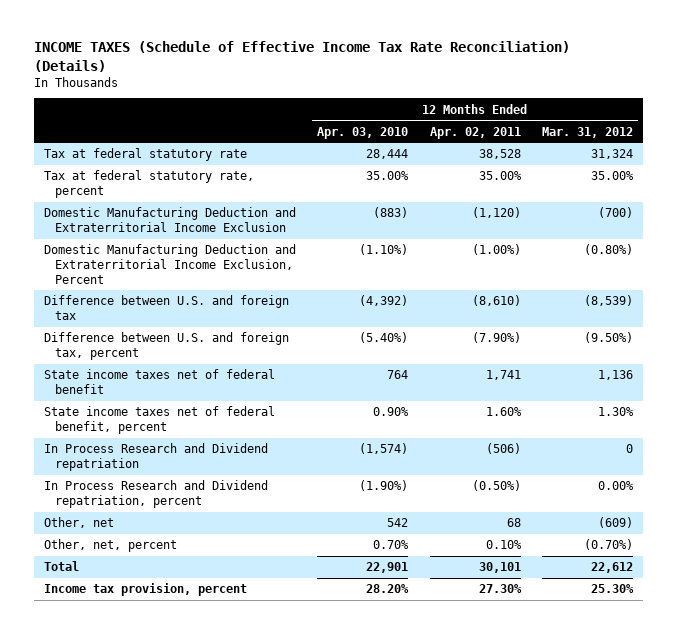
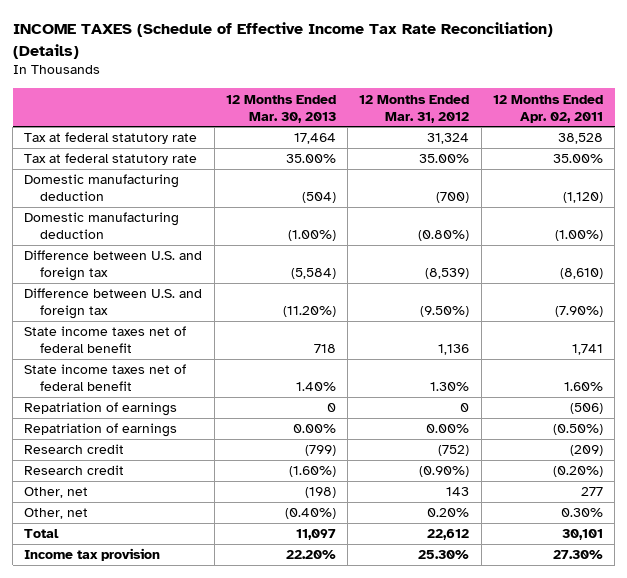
- | 12 Months Ended Apr. 03, 2010 | 12 Months Ended Apr. 02, 2011 | 12 Months Ended Mar. 31, 2012
+ | 12 Months Ended Mar. 30, 2013 | 12 Months Ended Mar. 31, 2012 | 12 Months Ended Apr. 02, 2011
- Tax at federal statutory rate, percent | 35.00% | 35.00% | 35.00%
- Domestic Manufacturing Deduction and Extraterritorial Income Exclusion | (883) | (1,120) | (700)
- Domestic Manufacturing Deduction and Extraterritorial Income Exclusion, Percent | (1.10%) | (1.00%) | (0.80%)
+ Tax at federal statutory rate | 35.00% | 35.00% | 35.00%
+ Domestic manufacturing deduction | (504) | (700) | (1,120)
+ Domestic manufacturing deduction | (1.00%) | (0.80%) | (1.00%)
- Difference between U.S. and foreign tax, percent | (5.40%) | (7.90%) | (9.50%)
+ Difference between U.S. and foreign tax | (11.20%) | (9.50%) | (7.90%)
- State income taxes net of federal benefit, percent | 0.90% | 1.60% | 1.30%
- In Process Research and Dividend repatriation | (1,574) | (506) | 0
- In Process Research and Dividend repatriation, percent | (1.90%) | (0.50%) | 0.00%
- Other, net | 542 | 68 | (609)
- Other, net, percent | 0.70% | 0.10% | (0.70%)
+ State income taxes net of federal benefit | 1.40% | 1.30% | 1.60%
+ Repatriation of earnings | 0 | 0 | (506)
+ Repatriation of earnings | 0.00% | 0.00% | (0.50%)
+ Research credit | (799) | (752) | (209)
+ Research credit | (1.60%) | (0.90%) | (0.20%)
+ Other, net | (198) | 143 | 277
+ Other, net | (0.40%) | 0.20% | 0.30%
- Income tax provision, percent | 28.20% | 27.30% | 25.30%
+ Income tax provision | 22.20% | 25.30% | 27.30%

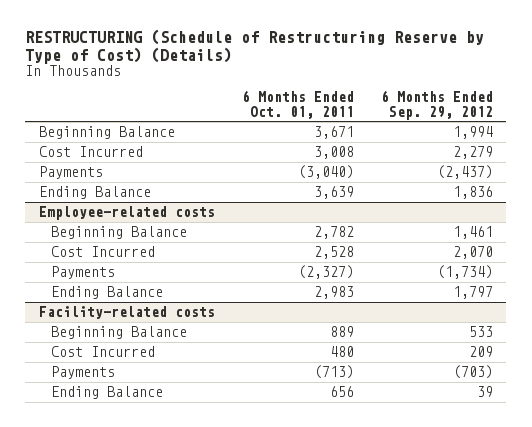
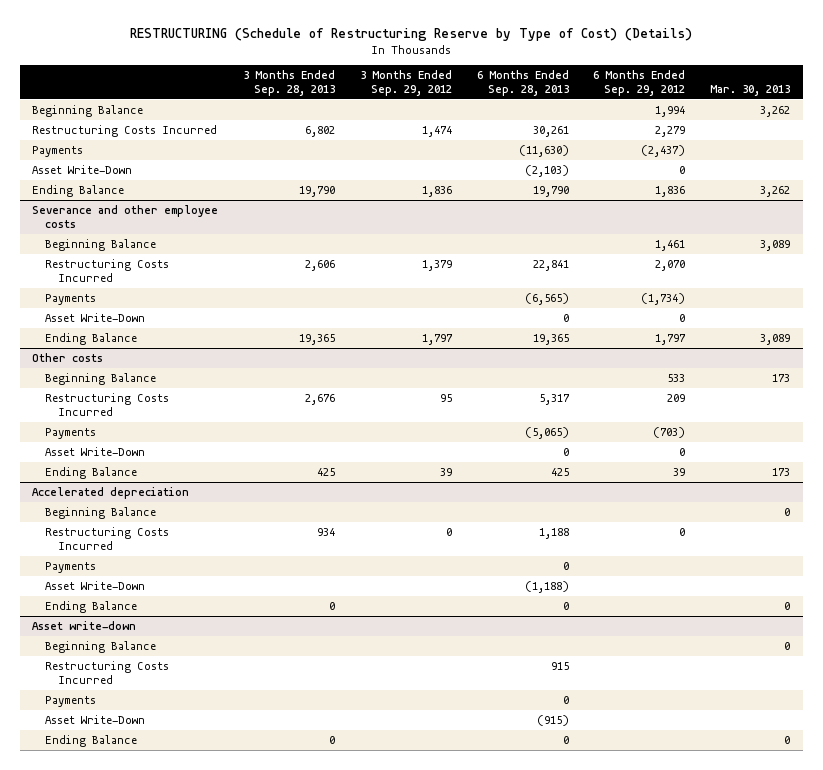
- | 6 Months Ended Oct. 01, 2011 | 6 Months Ended Sep. 29, 2012
+ | 3 Months Ended Sep. 28, 2013 | 3 Months Ended Sep. 29, 2012 | 6 Months Ended Sep. 28, 2013 | 6 Months Ended Sep. 29, 2012 | Mar. 30, 2013
- Cost Incurred | 3,008 | 2,279
+ Restructuring Costs Incurred | 6,802 | 1,474 | 30,261 | 2,279 |
+ Asset Write-Down | | | (2,103) | 0 |
- Employee-related costs
+ Severance and other employee costs
- Cost Incurred | 2,528 | 2,070
+ Restructuring Costs Incurred | 2,606 | 1,379 | 22,841 | 2,070 |
+ Asset Write-Down | | | 0 | 0 |
- Facility-related costs
+ Other costs
- Cost Incurred | 480 | 209
+ Restructuring Costs Incurred | 2,676 | 95 | 5,317 | 209 |
+ Asset Write-Down | | | 0 | 0 |
+ Accelerated depreciation
+ Beginning Balance | | | | | 0
+ Restructuring Costs Incurred | 934 | 0 | 1,188 | 0 |
+ Payments | | | 0 | |
+ Asset Write-Down | | | (1,188) | |
+ Ending Balance | 0 | | 0 | | 0
+ Asset write-down
+ Beginning Balance | | | | | 0
+ Restructuring Costs Incurred | | | 915 | |
+ Payments | | | 0 | |
+ Asset Write-Down | | | (915) | |
+ Ending Balance | 0 | | 0 | | 0

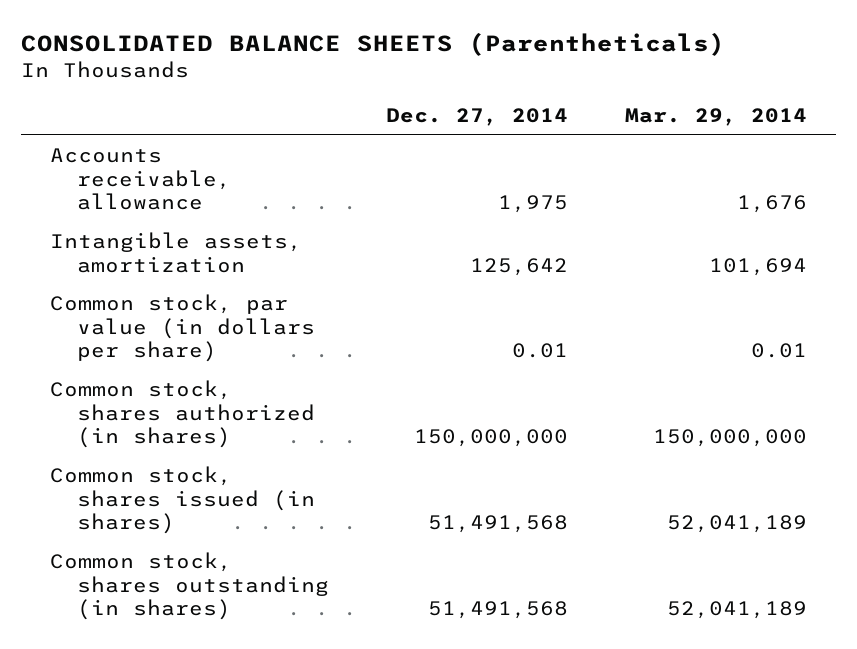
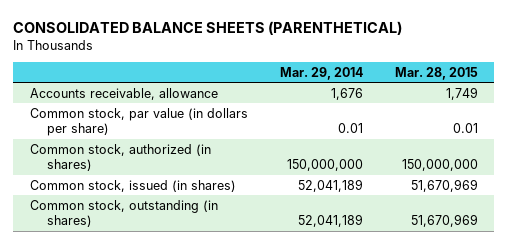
- CONSOLIDATED BALANCE SHEETS (Parentheticals)
+ CONSOLIDATED BALANCE SHEETS (PARENTHETICAL)
- | Dec. 27, 2014 | Mar. 29, 2014
+ | Mar. 29, 2014 | Mar. 28, 2015
- Intangible assets, amortization | 125,642 | 101,694
- Common stock, shares authorized (in shares) | 150,000,000 | 150,000,000
- Common stock, shares issued (in shares) | 51,491,568 | 52,041,189
- Common stock, shares outstanding (in shares) | 51,491,568 | 52,041,189
+ Common stock, authorized (in shares) | 150,000,000 | 150,000,000
+ Common stock, issued (in shares) | 52,041,189 | 51,670,969
+ Common stock, outstanding (in shares) | 52,041,189 | 51,670,969

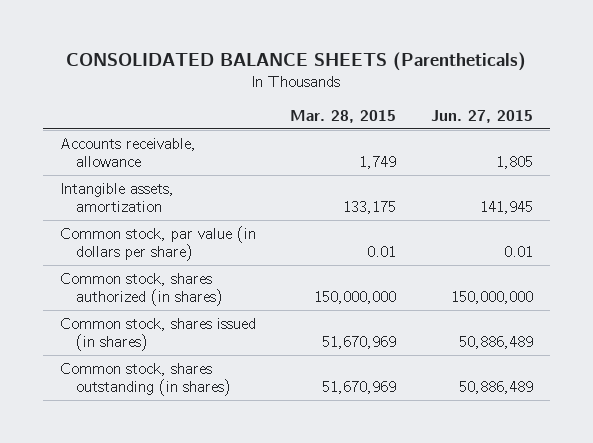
- CONSOLIDATED BALANCE SHEETS (PARENTHETICAL)
+ CONSOLIDATED BALANCE SHEETS (Parentheticals)
- | Mar. 29, 2014 | Mar. 28, 2015
+ | Mar. 28, 2015 | Jun. 27, 2015
+ Intangible assets, amortization | 133,175 | 141,945
- Common stock, authorized (in shares) | 150,000,000 | 150,000,000
- Common stock, issued (in shares) | 52,041,189 | 51,670,969
- Common stock, outstanding (in shares) | 52,041,189 | 51,670,969
+ Common stock, shares authorized (in shares) | 150,000,000 | 150,000,000
+ Common stock, shares issued (in shares) | 51,670,969 | 50,886,489
+ Common stock, shares outstanding (in shares) | 51,670,969 | 50,886,489

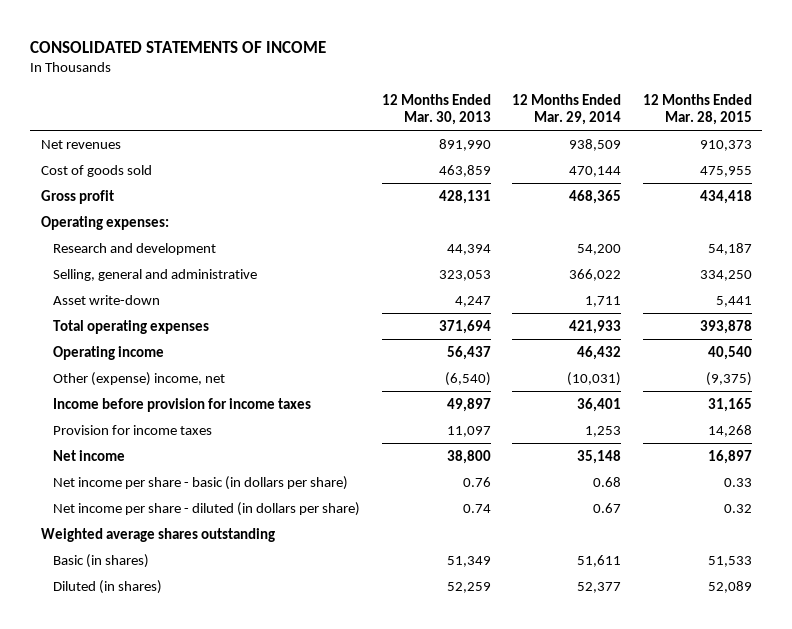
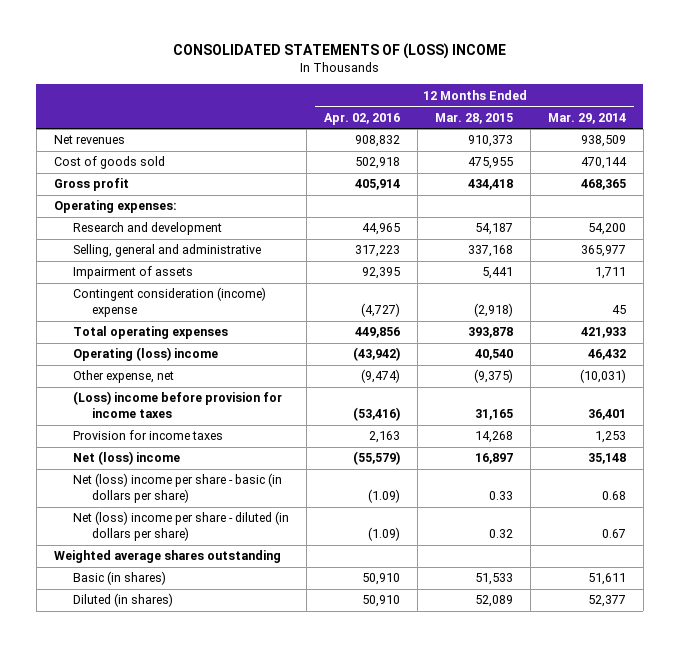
- CONSOLIDATED STATEMENTS OF INCOME
+ CONSOLIDATED STATEMENTS OF (LOSS) INCOME
- | 12 Months Ended Mar. 30, 2013 | 12 Months Ended Mar. 29, 2014 | 12 Months Ended Mar. 28, 2015
+ | 12 Months Ended Apr. 02, 2016 | 12 Months Ended Mar. 28, 2015 | 12 Months Ended Mar. 29, 2014
- Selling, general and administrative | 323,053 | 366,022 | 334,250
- Asset write-down | 4,247 | 1,711 | 5,441
+ Selling, general and administrative | 317,223 | 337,168 | 365,977
+ Impairment of assets | 92,395 | 5,441 | 1,711
+ Contingent consideration (income) expense | (4,727) | (2,918) | 45
- Operating income | 56,437 | 46,432 | 40,540
- Other (expense) income, net | (6,540) | (10,031) | (9,375)
- Income before provision for income taxes | 49,897 | 36,401 | 31,165
+ Operating (loss) income | (43,942) | 40,540 | 46,432
+ Other expense, net | (9,474) | (9,375) | (10,031)
+ (Loss) income before provision for income taxes | (53,416) | 31,165 | 36,401
- Net income | 38,800 | 35,148 | 16,897
- Net income per share - basic (in dollars per share) | 0.76 | 0.68 | 0.33
- Net income per share - diluted (in dollars per share) | 0.74 | 0.67 | 0.32
+ Net (loss) income | (55,579) | 16,897 | 35,148
+ Net (loss) income per share - basic (in dollars per share) | (1.09) | 0.33 | 0.68
+ Net (loss) income per share - diluted (in dollars per share) | (1.09) | 0.32 | 0.67

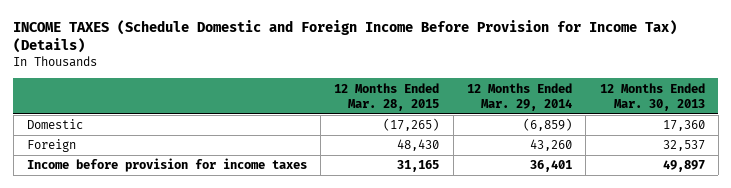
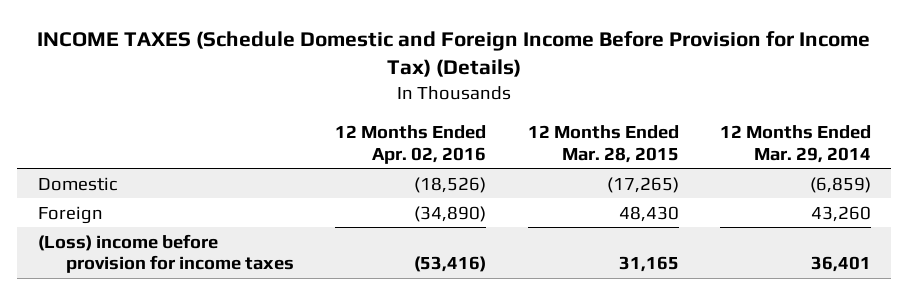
- | 12 Months Ended Mar. 28, 2015 | 12 Months Ended Mar. 29, 2014 | 12 Months Ended Mar. 30, 2013
+ | 12 Months Ended Apr. 02, 2016 | 12 Months Ended Mar. 28, 2015 | 12 Months Ended Mar. 29, 2014
- Income before provision for income taxes | 31,165 | 36,401 | 49,897
+ (Loss) income before provision for income taxes | (53,416) | 31,165 | 36,401

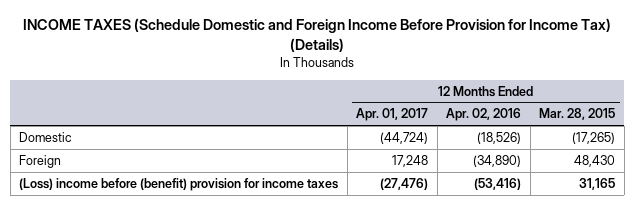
- | 12 Months Ended Apr. 02, 2016 | 12 Months Ended Mar. 28, 2015 | 12 Months Ended Mar. 29, 2014
+ | 12 Months Ended Apr. 01, 2017 | 12 Months Ended Apr. 02, 2016 | 12 Months Ended Mar. 28, 2015
- (Loss) income before provision for income taxes | (53,416) | 31,165 | 36,401
+ (Loss) income before (benefit) provision for income taxes | (27,476) | (53,416) | 31,165

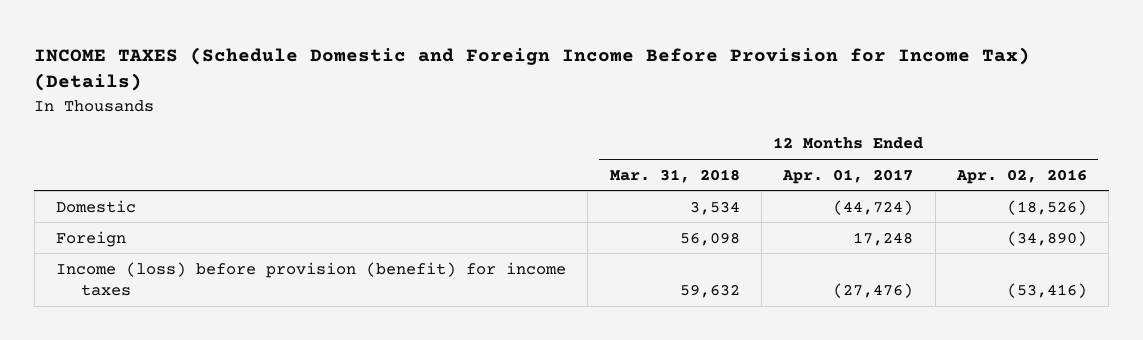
- | 12 Months Ended Apr. 01, 2017 | 12 Months Ended Apr. 02, 2016 | 12 Months Ended Mar. 28, 2015
+ | 12 Months Ended Mar. 31, 2018 | 12 Months Ended Apr. 01, 2017 | 12 Months Ended Apr. 02, 2016
- (Loss) income before (benefit) provision for income taxes | (27,476) | (53,416) | 31,165
+ Income (loss) before provision (benefit) for income taxes | 59,632 | (27,476) | (53,416)

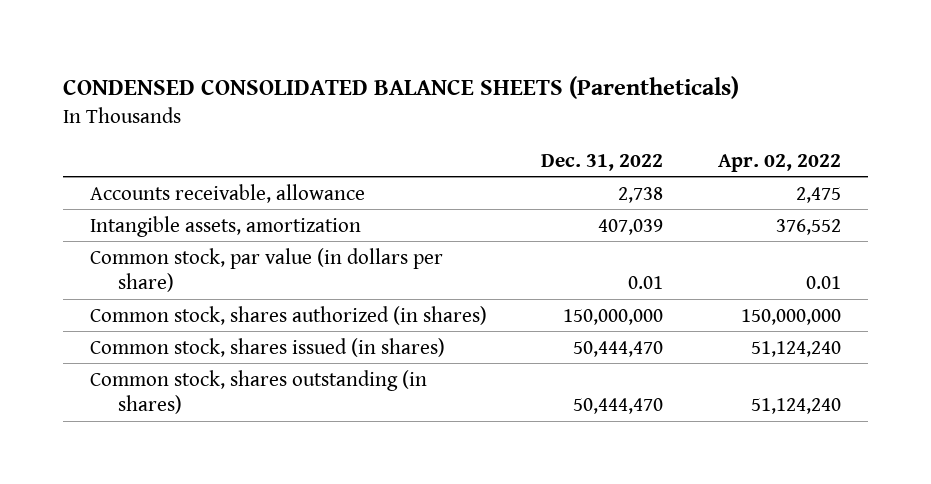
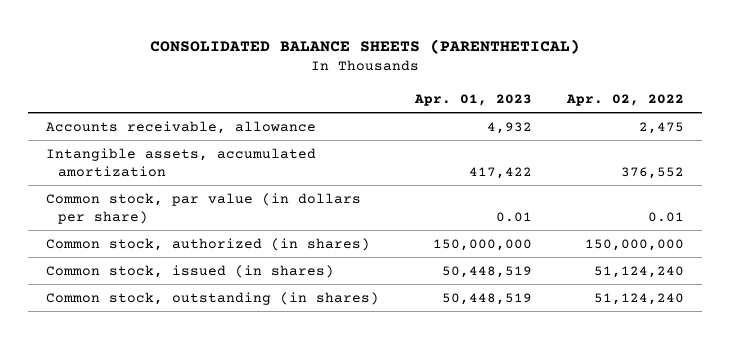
- CONDENSED CONSOLIDATED BALANCE SHEETS (Parentheticals)
+ CONSOLIDATED BALANCE SHEETS (PARENTHETICAL)
- | Dec. 31, 2022 | Apr. 02, 2022
+ | Apr. 01, 2023 | Apr. 02, 2022
- Intangible assets, amortization | 407,039 | 376,552
+ Intangible assets, accumulated amortization | 417,422 | 376,552
- Common stock, shares authorized (in shares) | 150,000,000 | 150,000,000
- Common stock, shares issued (in shares) | 50,444,470 | 51,124,240
- Common stock, shares outstanding (in shares) | 50,444,470 | 51,124,240
+ Common stock, authorized (in shares) | 150,000,000 | 150,000,000
+ Common stock, issued (in shares) | 50,448,519 | 51,124,240
+ Common stock, outstanding (in shares) | 50,448,519 | 51,124,240

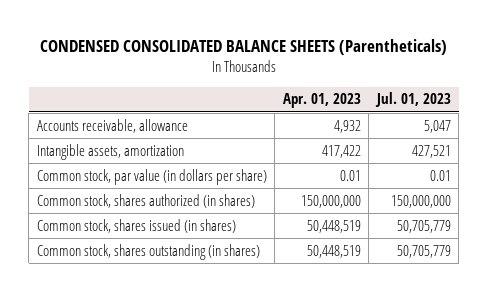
- CONSOLIDATED BALANCE SHEETS (PARENTHETICAL)
+ CONDENSED CONSOLIDATED BALANCE SHEETS (Parentheticals)
- | Apr. 01, 2023 | Apr. 02, 2022
+ | Apr. 01, 2023 | Jul. 01, 2023
- Intangible assets, accumulated amortization | 417,422 | 376,552
+ Intangible assets, amortization | 417,422 | 427,521
- Common stock, authorized (in shares) | 150,000,000 | 150,000,000
- Common stock, issued (in shares) | 50,448,519 | 51,124,240
- Common stock, outstanding (in shares) | 50,448,519 | 51,124,240
+ Common stock, shares authorized (in shares) | 150,000,000 | 150,000,000
+ Common stock, shares issued (in shares) | 50,448,519 | 50,705,779
+ Common stock, shares outstanding (in shares) | 50,448,519 | 50,705,779

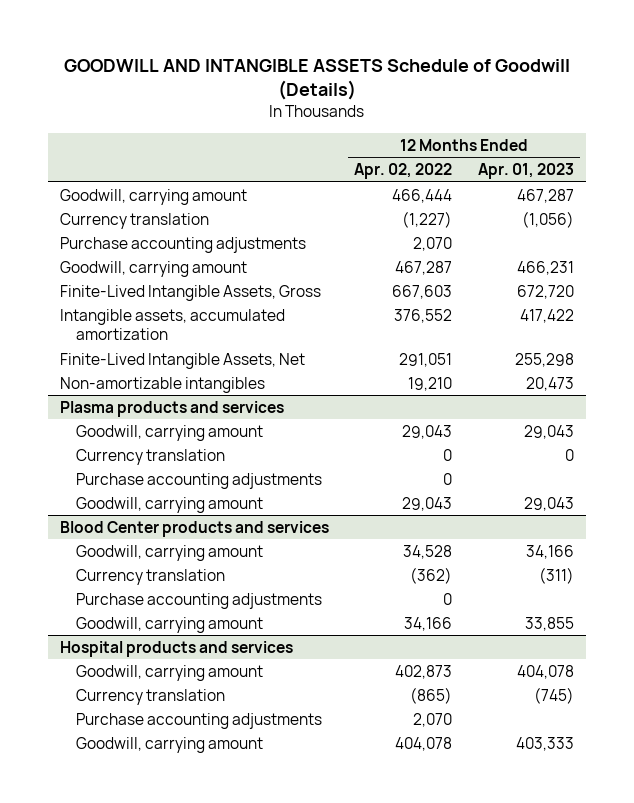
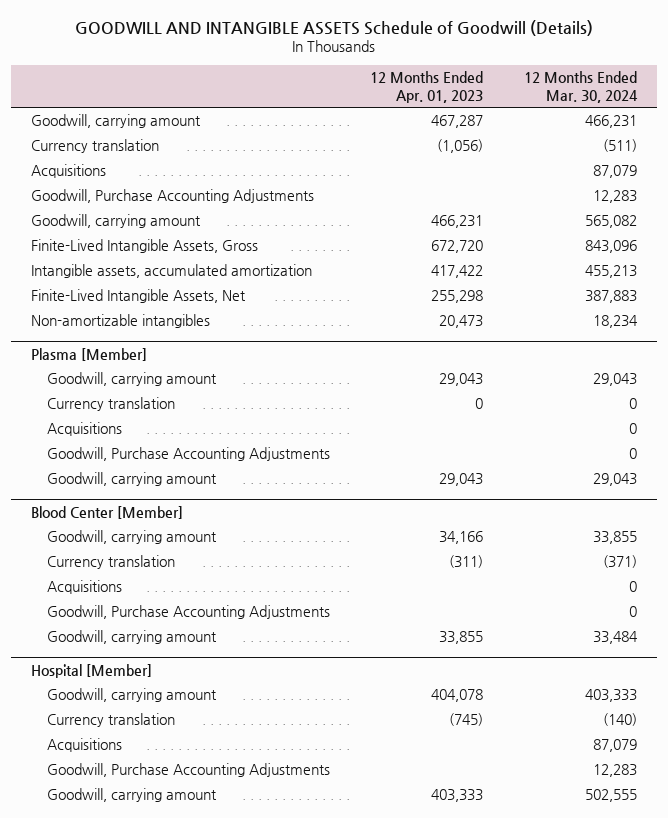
- | 12 Months Ended Apr. 02, 2022 | 12 Months Ended Apr. 01, 2023
+ | 12 Months Ended Apr. 01, 2023 | 12 Months Ended Mar. 30, 2024
- Purchase accounting adjustments | 2,070 |
+ Acquisitions | | 87,079
+ Goodwill, Purchase Accounting Adjustments | | 12,283
- Plasma products and services
+ Plasma [Member]
- Purchase accounting adjustments | 0 |
+ Acquisitions | | 0
+ Goodwill, Purchase Accounting Adjustments | | 0
- Blood Center products and services
+ Blood Center [Member]
- Purchase accounting adjustments | 0 |
+ Acquisitions | | 0
+ Goodwill, Purchase Accounting Adjustments | | 0
- Hospital products and services
+ Hospital [Member]
- Purchase accounting adjustments | 2,070 |
+ Acquisitions | | 87,079
+ Goodwill, Purchase Accounting Adjustments | | 12,283

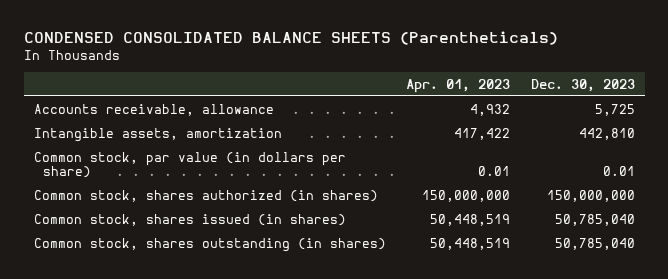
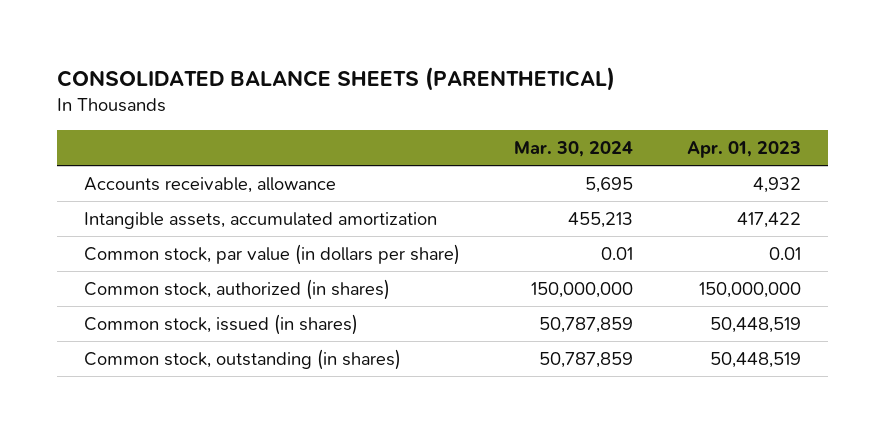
- CONDENSED CONSOLIDATED BALANCE SHEETS (Parentheticals)
+ CONSOLIDATED BALANCE SHEETS (PARENTHETICAL)
- | Apr. 01, 2023 | Dec. 30, 2023
+ | Mar. 30, 2024 | Apr. 01, 2023
- Intangible assets, amortization | 417,422 | 442,810
+ Intangible assets, accumulated amortization | 455,213 | 417,422
- Common stock, shares authorized (in shares) | 150,000,000 | 150,000,000
- Common stock, shares issued (in shares) | 50,448,519 | 50,785,040
- Common stock, shares outstanding (in shares) | 50,448,519 | 50,785,040
+ Common stock, authorized (in shares) | 150,000,000 | 150,000,000
+ Common stock, issued (in shares) | 50,787,859 | 50,448,519
+ Common stock, outstanding (in shares) | 50,787,859 | 50,448,519

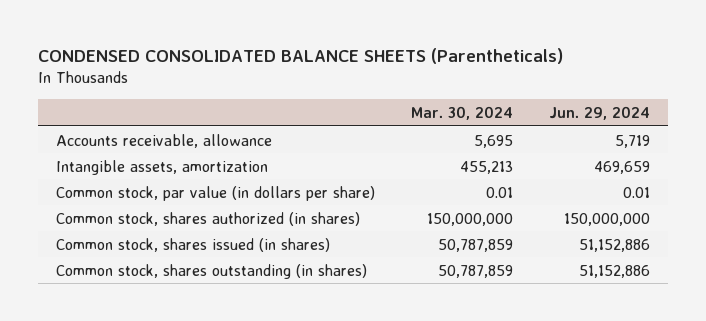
- CONSOLIDATED BALANCE SHEETS (PARENTHETICAL)
+ CONDENSED CONSOLIDATED BALANCE SHEETS (Parentheticals)
- | Mar. 30, 2024 | Apr. 01, 2023
+ | Mar. 30, 2024 | Jun. 29, 2024
- Intangible assets, accumulated amortization | 455,213 | 417,422
+ Intangible assets, amortization | 455,213 | 469,659
- Common stock, authorized (in shares) | 150,000,000 | 150,000,000
- Common stock, issued (in shares) | 50,787,859 | 50,448,519
- Common stock, outstanding (in shares) | 50,787,859 | 50,448,519
+ Common stock, shares authorized (in shares) | 150,000,000 | 150,000,000
+ Common stock, shares issued (in shares) | 50,787,859 | 51,152,886
+ Common stock, shares outstanding (in shares) | 50,787,859 | 51,152,886

